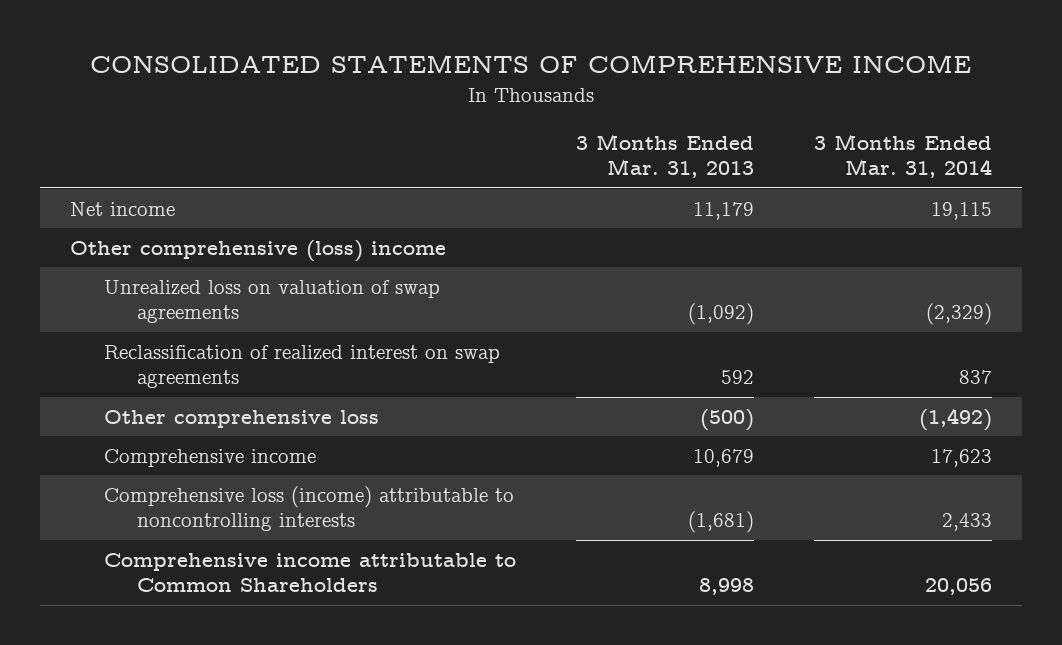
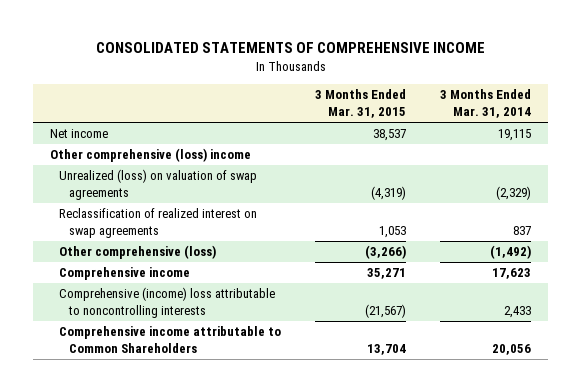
- | 3 Months Ended Mar. 31, 2013 | 3 Months Ended Mar. 31, 2014
+ | 3 Months Ended Mar. 31, 2015 | 3 Months Ended Mar. 31, 2014
- Unrealized loss on valuation of swap agreements | (1,092) | (2,329)
+ Unrealized (loss) on valuation of swap agreements | (4,319) | (2,329)
- Other comprehensive loss | (500) | (1,492)
+ Other comprehensive (loss) | (3,266) | (1,492)
- Comprehensive loss (income) attributable to noncontrolling interests | (1,681) | 2,433
+ Comprehensive (income) loss attributable to noncontrolling interests | (21,567) | 2,433

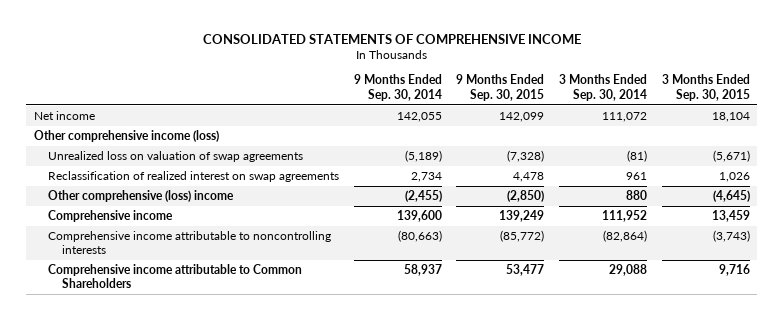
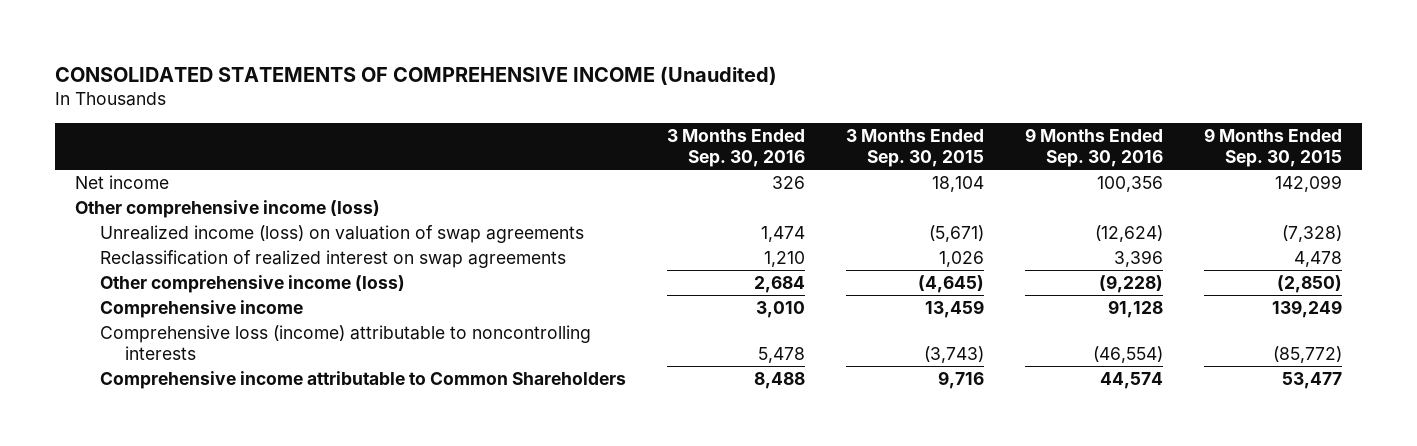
- CONSOLIDATED STATEMENTS OF COMPREHENSIVE INCOME
+ CONSOLIDATED STATEMENTS OF COMPREHENSIVE INCOME (Unaudited)
- | 9 Months Ended Sep. 30, 2014 | 9 Months Ended Sep. 30, 2015 | 3 Months Ended Sep. 30, 2014 | 3 Months Ended Sep. 30, 2015
+ | 3 Months Ended Sep. 30, 2016 | 3 Months Ended Sep. 30, 2015 | 9 Months Ended Sep. 30, 2016 | 9 Months Ended Sep. 30, 2015
- Unrealized loss on valuation of swap agreements | (5,189) | (7,328) | (81) | (5,671)
+ Unrealized income (loss) on valuation of swap agreements | 1,474 | (5,671) | (12,624) | (7,328)
- Other comprehensive (loss) income | (2,455) | (2,850) | 880 | (4,645)
+ Other comprehensive income (loss) | 2,684 | (4,645) | (9,228) | (2,850)
- Comprehensive income attributable to noncontrolling interests | (80,663) | (85,772) | (82,864) | (3,743)
+ Comprehensive loss (income) attributable to noncontrolling interests | 5,478 | (3,743) | (46,554) | (85,772)

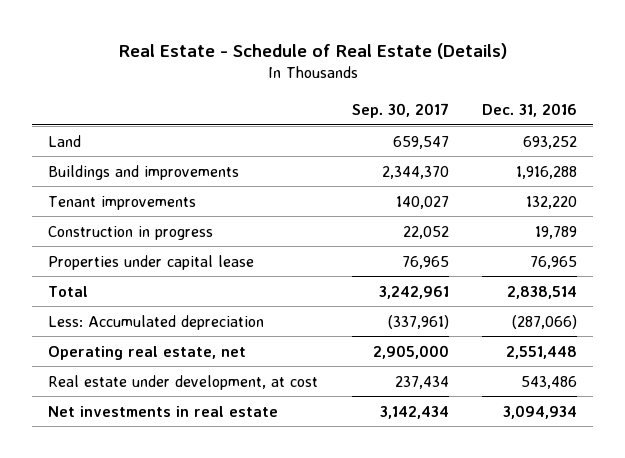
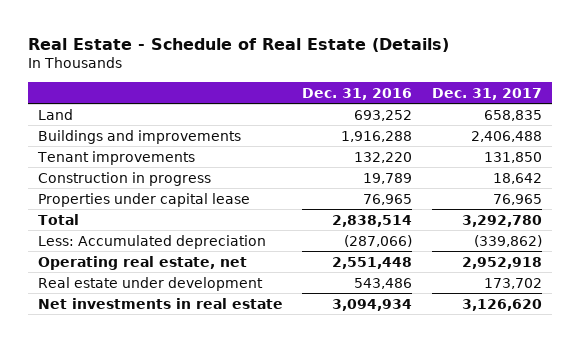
- | Sep. 30, 2017 | Dec. 31, 2016
+ | Dec. 31, 2016 | Dec. 31, 2017
- Real estate under development, at cost | 237,434 | 543,486
+ Real estate under development | 543,486 | 173,702

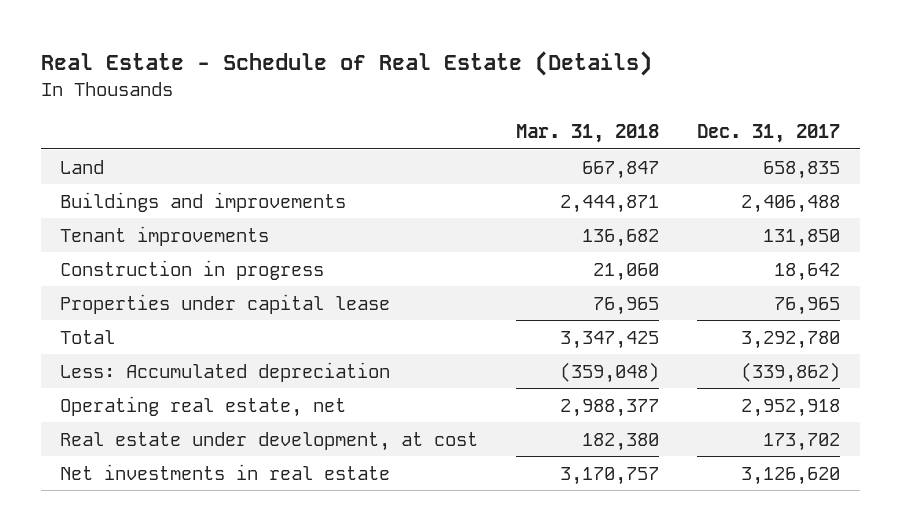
- | Dec. 31, 2016 | Dec. 31, 2017
+ | Mar. 31, 2018 | Dec. 31, 2017
- Real estate under development | 543,486 | 173,702
+ Real estate under development, at cost | 182,380 | 173,702

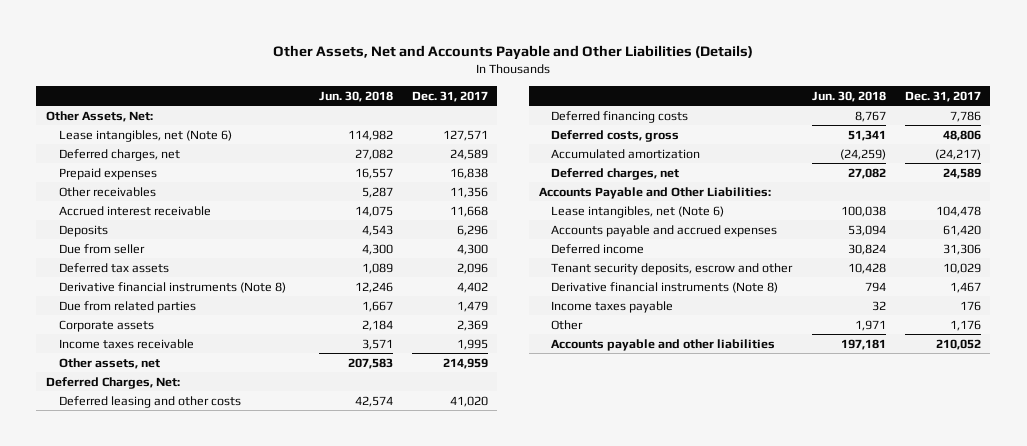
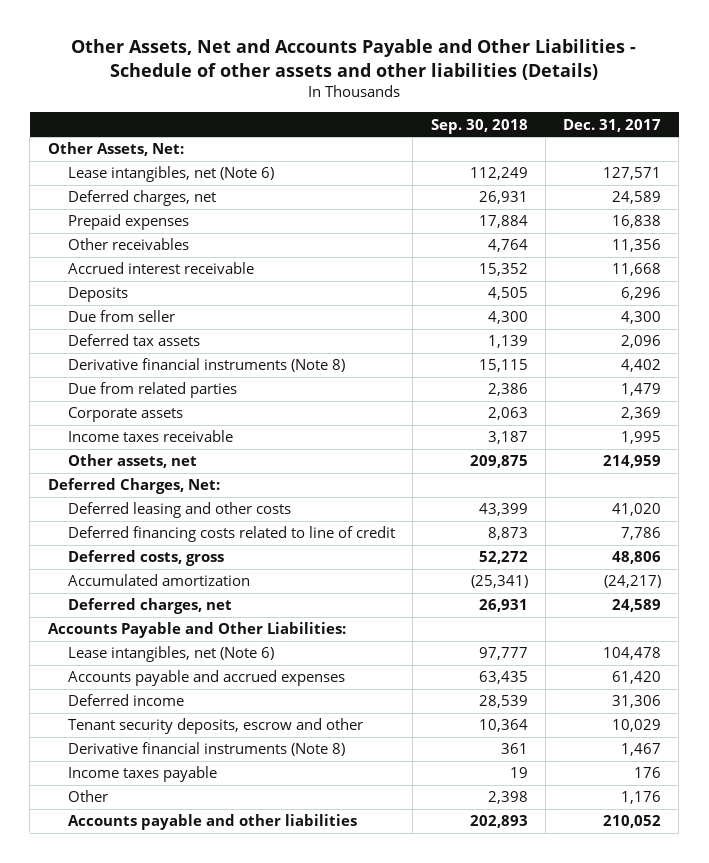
- Other Assets, Net and Accounts Payable and Other Liabilities (Details)
+ Other Assets, Net and Accounts Payable and Other Liabilities - Schedule of other assets and other liabilities (Details)
- | Jun. 30, 2018 | Dec. 31, 2017
+ | Sep. 30, 2018 | Dec. 31, 2017
- Deferred financing costs | 8,767 | 7,786
+ Deferred financing costs related to line of credit | 8,873 | 7,786

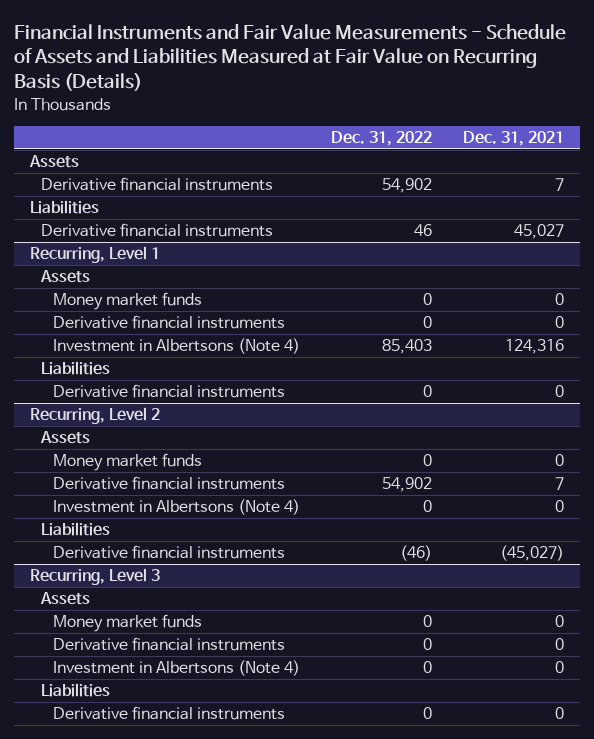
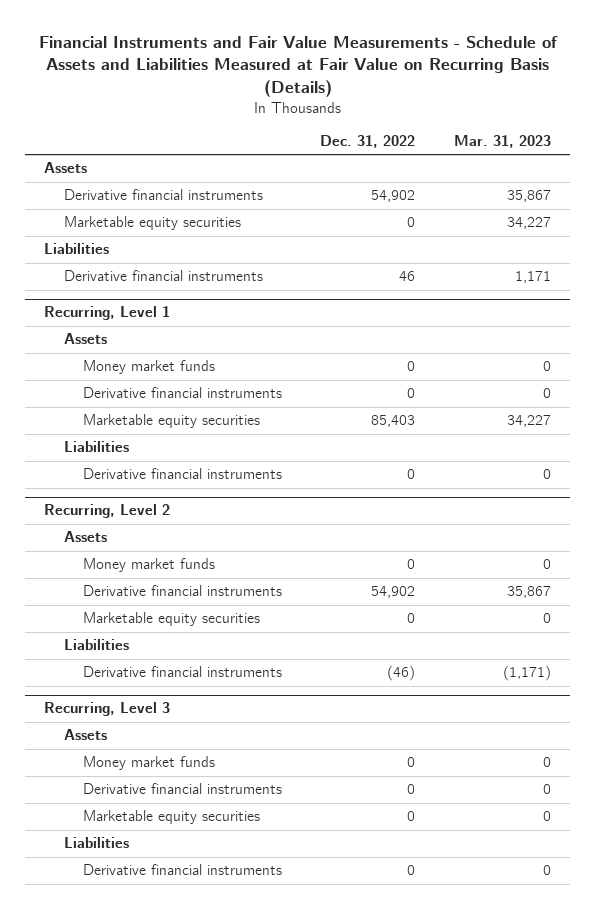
- | Dec. 31, 2022 | Dec. 31, 2021
+ | Dec. 31, 2022 | Mar. 31, 2023
+ Marketable equity securities | 0 | 34,227
@ Recurring, Level 1
- Investment in Albertsons (Note 4) | 85,403 | 124,316
+ Marketable equity securities | 85,403 | 34,227
@ Recurring, Level 2
- Investment in Albertsons (Note 4) | 0 | 0
+ Marketable equity securities | 0 | 0
@ Recurring, Level 3
- Investment in Albertsons (Note 4) | 0 | 0
+ Marketable equity securities | 0 | 0

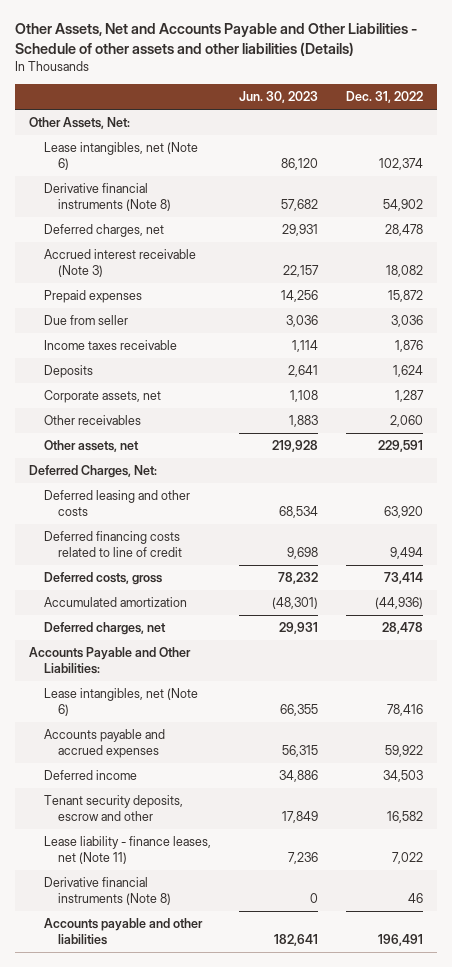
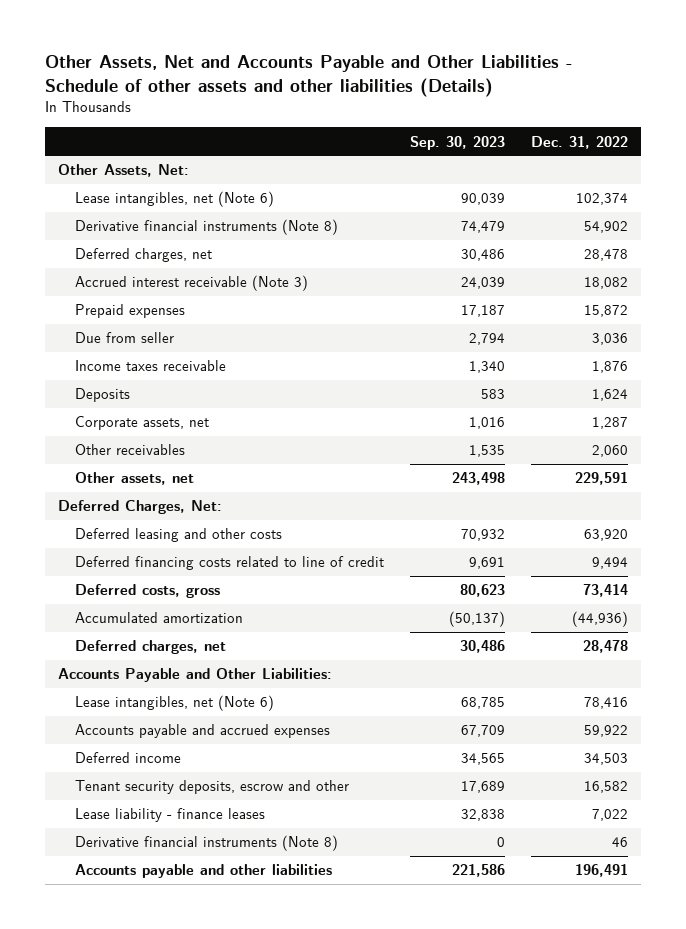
- | Jun. 30, 2023 | Dec. 31, 2022
+ | Sep. 30, 2023 | Dec. 31, 2022
- Lease liability - finance leases, net (Note 11) | 7,236 | 7,022
+ Lease liability - finance leases | 32,838 | 7,022

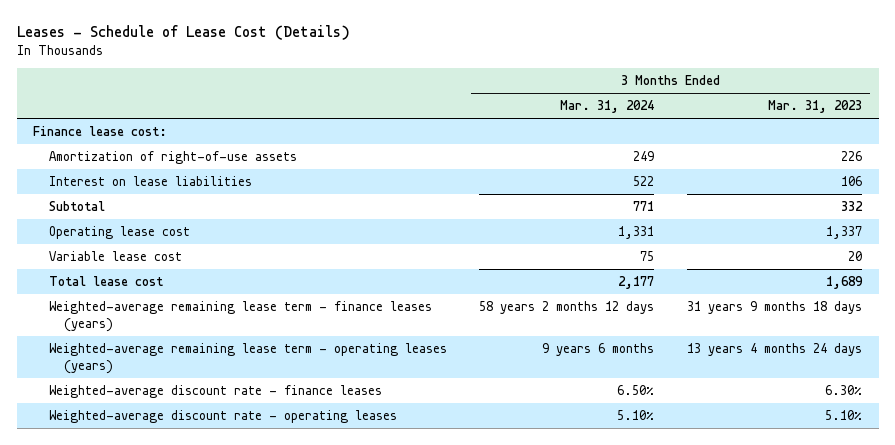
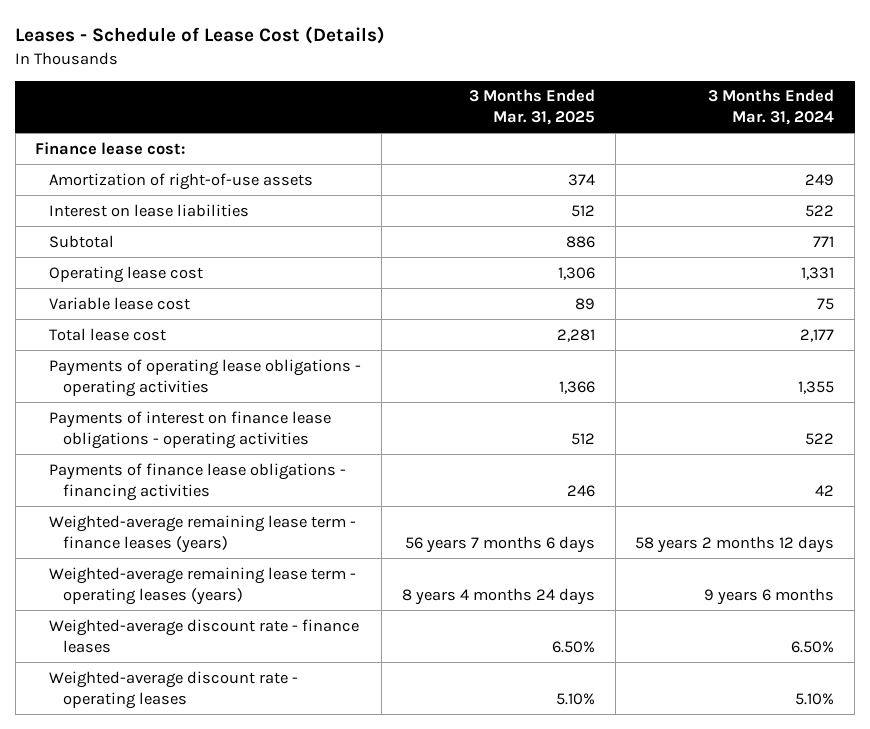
- | 3 Months Ended Mar. 31, 2024 | 3 Months Ended Mar. 31, 2023
+ | 3 Months Ended Mar. 31, 2025 | 3 Months Ended Mar. 31, 2024
+ Payments of operating lease obligations - operating activities | 1,366 | 1,355
+ Payments of interest on finance lease obligations - operating activities | 512 | 522
+ Payments of finance lease obligations - financing activities | 246 | 42

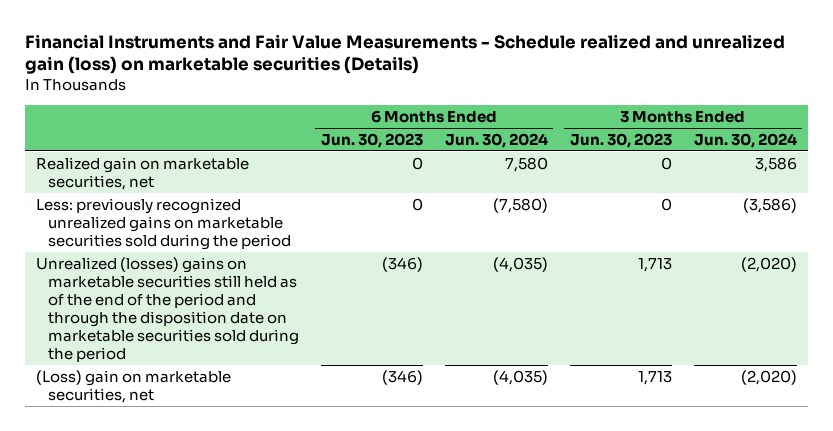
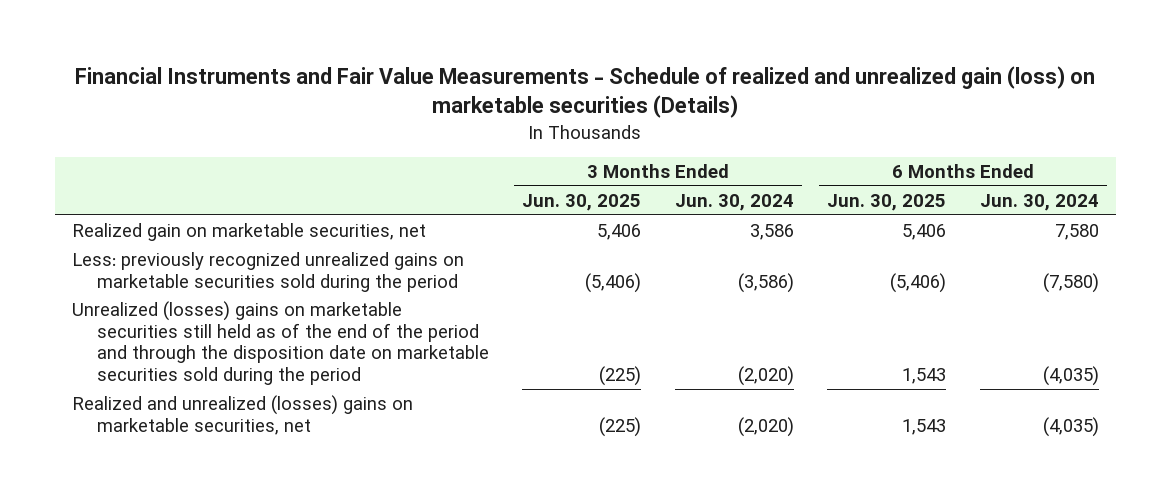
- Financial Instruments and Fair Value Measurements - Schedule realized and unrealized gain (loss) on marketable securities (Details)
+ Financial Instruments and Fair Value Measurements - Schedule of realized and unrealized gain (loss) on marketable securities (Details)
- | 6 Months Ended Jun. 30, 2023 | 6 Months Ended Jun. 30, 2024 | 3 Months Ended Jun. 30, 2023 | 3 Months Ended Jun. 30, 2024
+ | 3 Months Ended Jun. 30, 2025 | 3 Months Ended Jun. 30, 2024 | 6 Months Ended Jun. 30, 2025 | 6 Months Ended Jun. 30, 2024
- (Loss) gain on marketable securities, net | (346) | (4,035) | 1,713 | (2,020)
+ Realized and unrealized (losses) gains on marketable securities, net | (225) | (2,020) | 1,543 | (4,035)

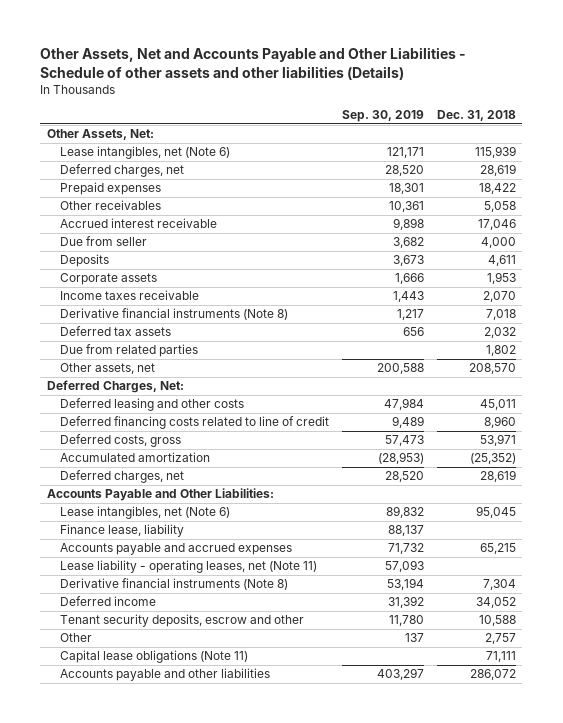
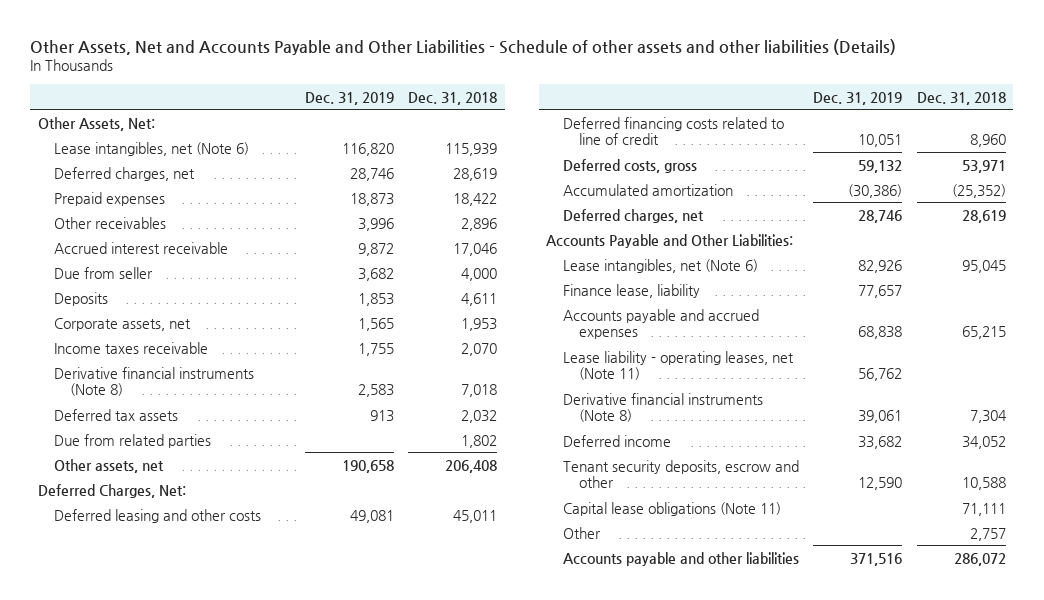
- | Sep. 30, 2019 | Dec. 31, 2018
+ | Dec. 31, 2019 | Dec. 31, 2018
- Other receivables | 10,361 | 5,058
+ Other receivables | 3,996 | 2,896
- Corporate assets | 1,666 | 1,953
+ Corporate assets, net | 1,565 | 1,953
- Other assets, net | 200,588 | 208,570
+ Other assets, net | 190,658 | 206,408
moved down: Other | | 2,757

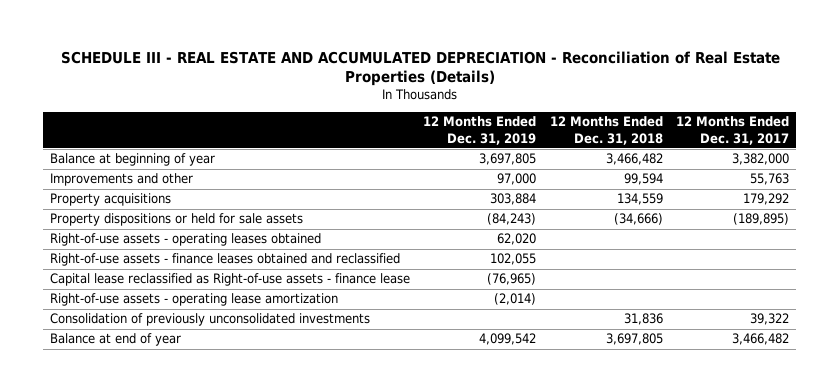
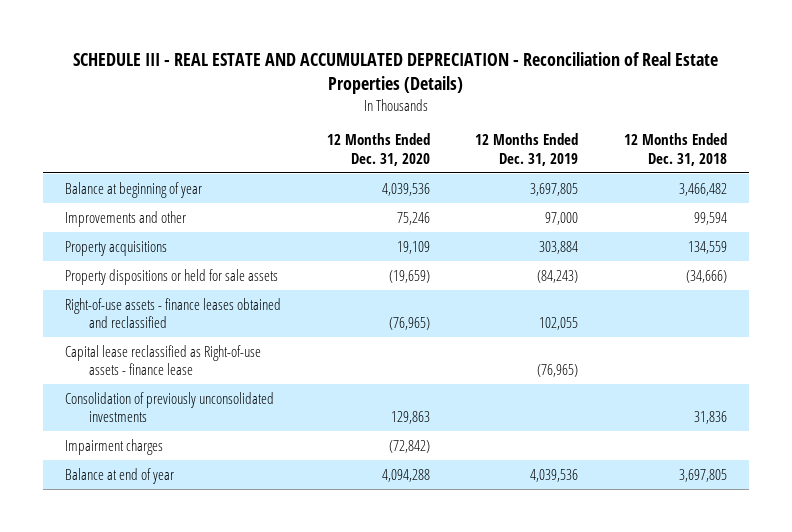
- | 12 Months Ended Dec. 31, 2019 | 12 Months Ended Dec. 31, 2018 | 12 Months Ended Dec. 31, 2017
+ | 12 Months Ended Dec. 31, 2020 | 12 Months Ended Dec. 31, 2019 | 12 Months Ended Dec. 31, 2018
- Right-of-use assets - operating leases obtained | 62,020 | |
- Right-of-use assets - operating lease amortization | (2,014) | |
- Balance at end of year | 4,099,542 | 3,697,805 | 3,466,482
+ Impairment charges | (72,842) | |
+ Balance at end of year | 4,094,288 | 4,039,536 | 3,697,805

